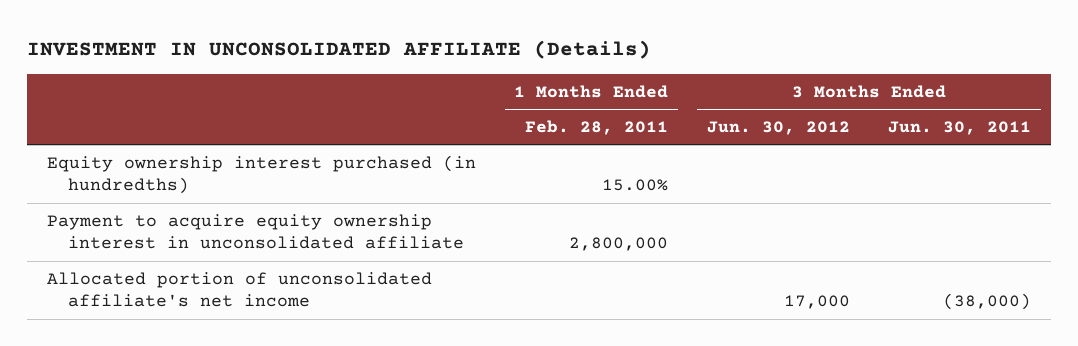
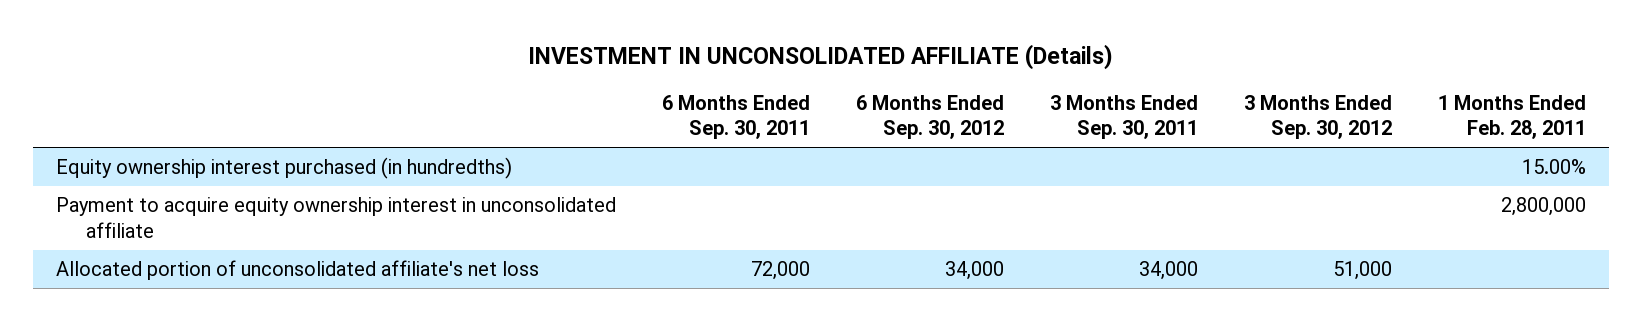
- | 1 Months Ended Feb. 28, 2011 | 3 Months Ended Jun. 30, 2012 | 3 Months Ended Jun. 30, 2011
+ | 6 Months Ended Sep. 30, 2011 | 6 Months Ended Sep. 30, 2012 | 3 Months Ended Sep. 30, 2011 | 3 Months Ended Sep. 30, 2012 | 1 Months Ended Feb. 28, 2011
- Allocated portion of unconsolidated affiliate's net income | | 17,000 | (38,000)
+ Allocated portion of unconsolidated affiliate's net loss | 72,000 | 34,000 | 34,000 | 51,000 |

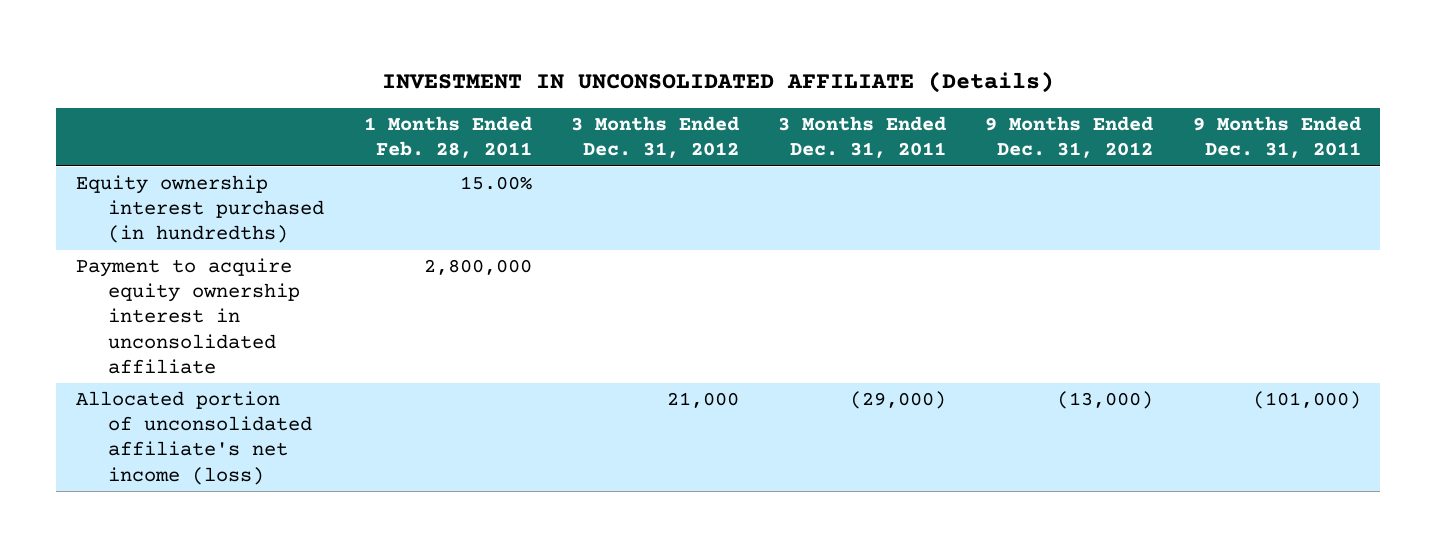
- | 6 Months Ended Sep. 30, 2011 | 6 Months Ended Sep. 30, 2012 | 3 Months Ended Sep. 30, 2011 | 3 Months Ended Sep. 30, 2012 | 1 Months Ended Feb. 28, 2011
+ | 1 Months Ended Feb. 28, 2011 | 3 Months Ended Dec. 31, 2012 | 3 Months Ended Dec. 31, 2011 | 9 Months Ended Dec. 31, 2012 | 9 Months Ended Dec. 31, 2011
- Allocated portion of unconsolidated affiliate's net loss | 72,000 | 34,000 | 34,000 | 51,000 |
+ Allocated portion of unconsolidated affiliate's net income (loss) | | 21,000 | (29,000) | (13,000) | (101,000)

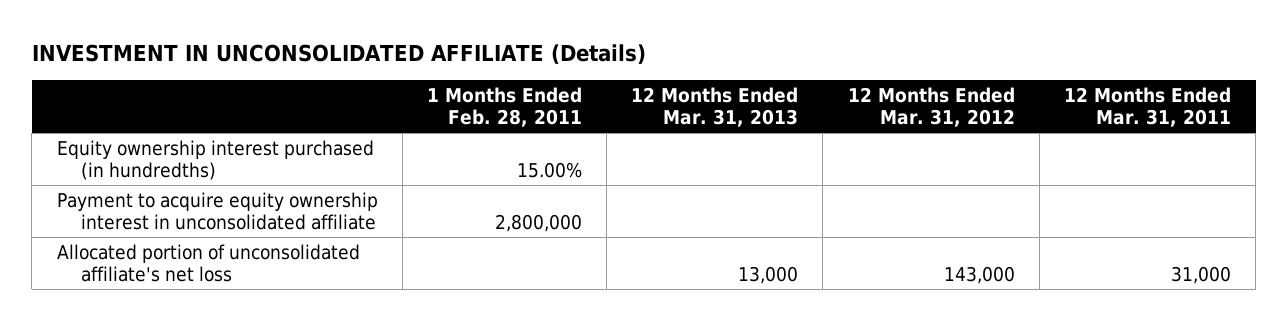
- | 1 Months Ended Feb. 28, 2011 | 3 Months Ended Dec. 31, 2012 | 3 Months Ended Dec. 31, 2011 | 9 Months Ended Dec. 31, 2012 | 9 Months Ended Dec. 31, 2011
+ | 1 Months Ended Feb. 28, 2011 | 12 Months Ended Mar. 31, 2013 | 12 Months Ended Mar. 31, 2012 | 12 Months Ended Mar. 31, 2011
- Allocated portion of unconsolidated affiliate's net income (loss) | | 21,000 | (29,000) | (13,000) | (101,000)
+ Allocated portion of unconsolidated affiliate's net loss | | 13,000 | 143,000 | 31,000

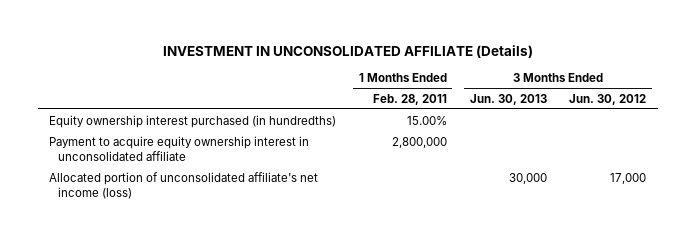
- | 1 Months Ended Feb. 28, 2011 | 12 Months Ended Mar. 31, 2013 | 12 Months Ended Mar. 31, 2012 | 12 Months Ended Mar. 31, 2011
+ | 1 Months Ended Feb. 28, 2011 | 3 Months Ended Jun. 30, 2013 | 3 Months Ended Jun. 30, 2012
- Allocated portion of unconsolidated affiliate's net loss | | 13,000 | 143,000 | 31,000
+ Allocated portion of unconsolidated affiliate's net income (loss) | | 30,000 | 17,000

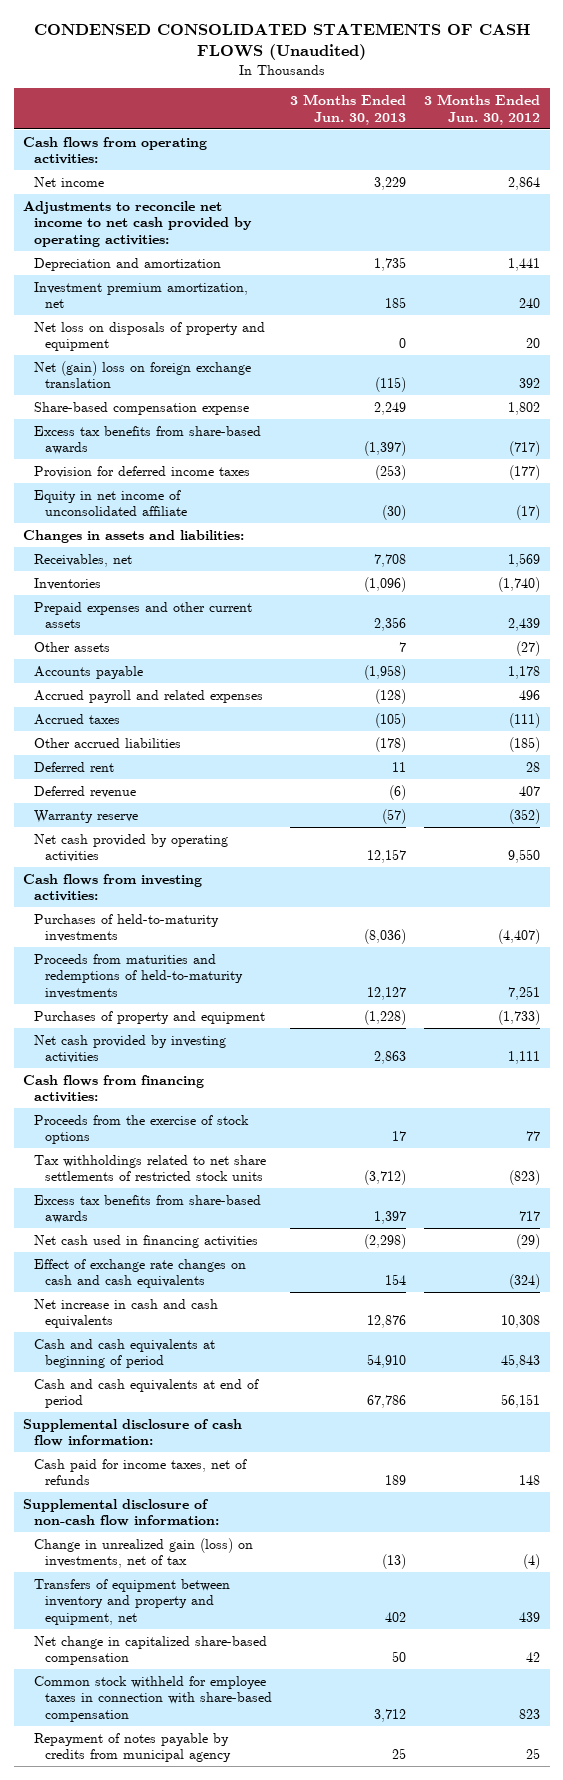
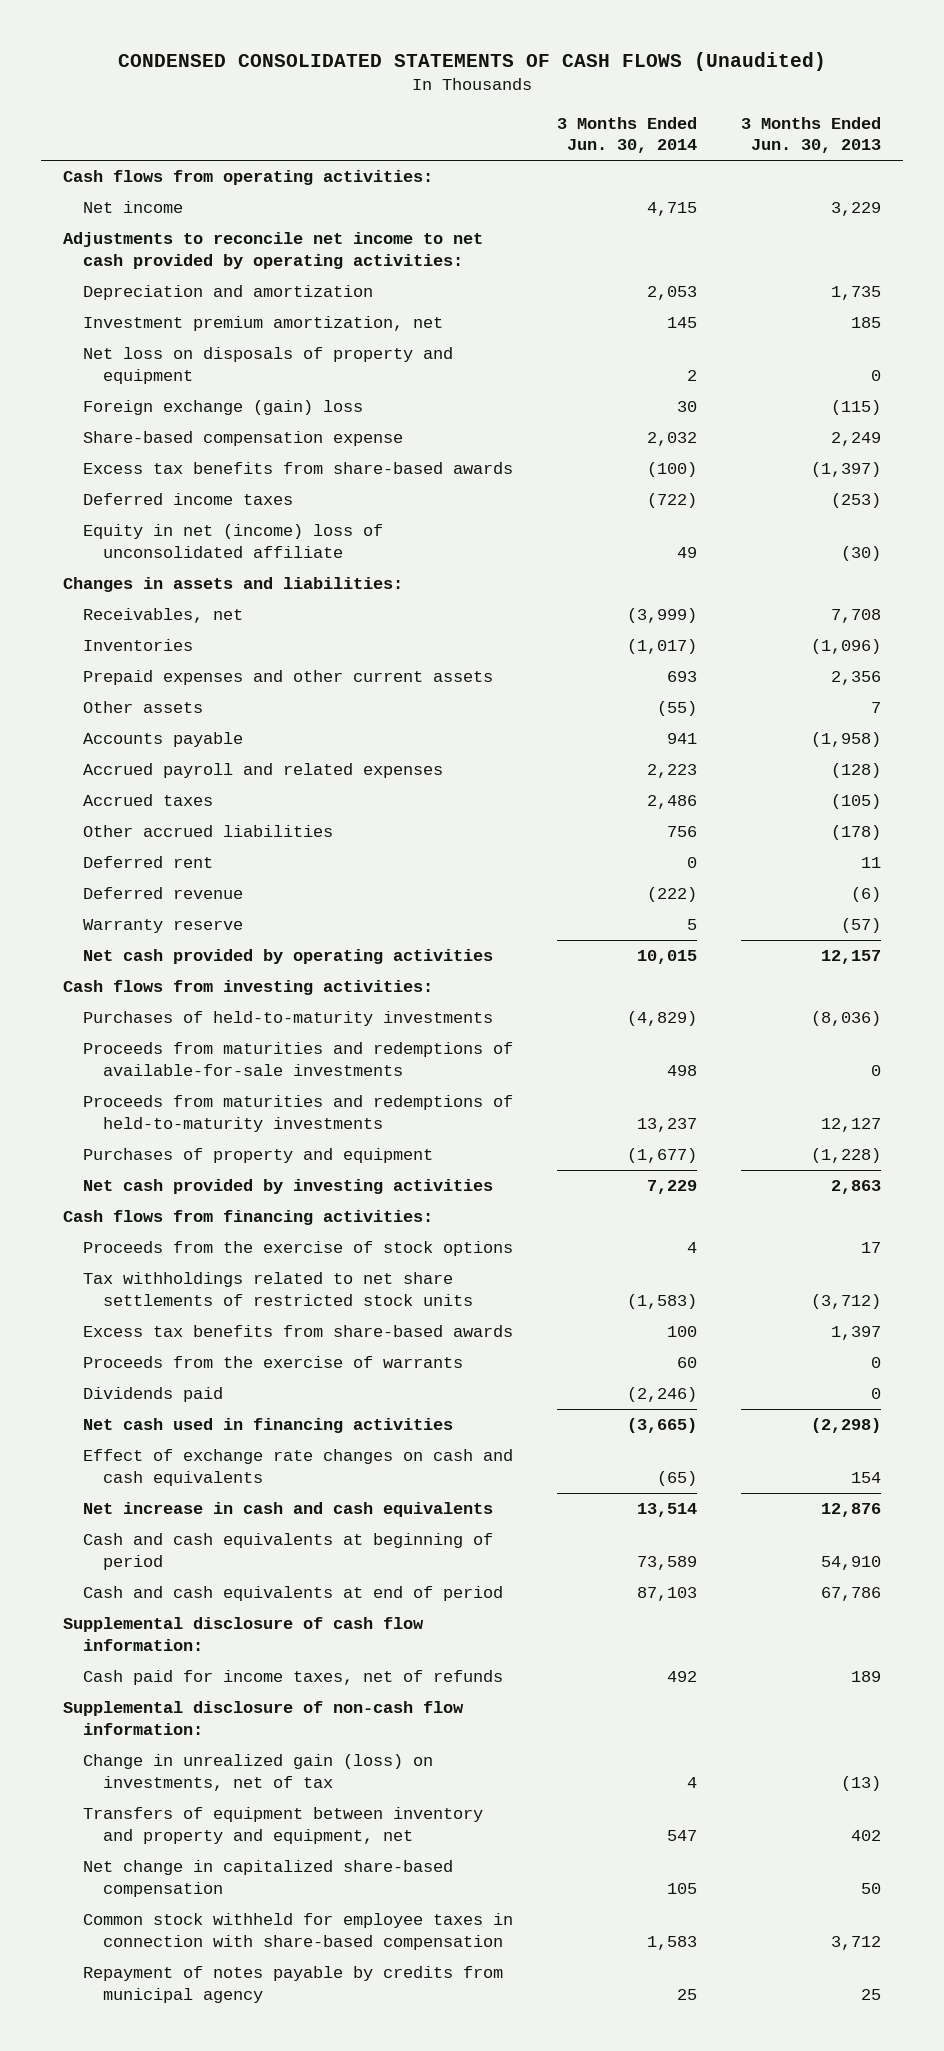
- | 3 Months Ended Jun. 30, 2013 | 3 Months Ended Jun. 30, 2012
+ | 3 Months Ended Jun. 30, 2014 | 3 Months Ended Jun. 30, 2013
- Net (gain) loss on foreign exchange translation | (115) | 392
+ Foreign exchange (gain) loss | 30 | (115)
- Provision for deferred income taxes | (253) | (177)
- Equity in net income of unconsolidated affiliate | (30) | (17)
+ Deferred income taxes | (722) | (253)
+ Equity in net (income) loss of unconsolidated affiliate | 49 | (30)
+ Proceeds from maturities and redemptions of available-for-sale investments | 498 | 0
+ Proceeds from the exercise of warrants | 60 | 0
+ Dividends paid | (2,246) | 0

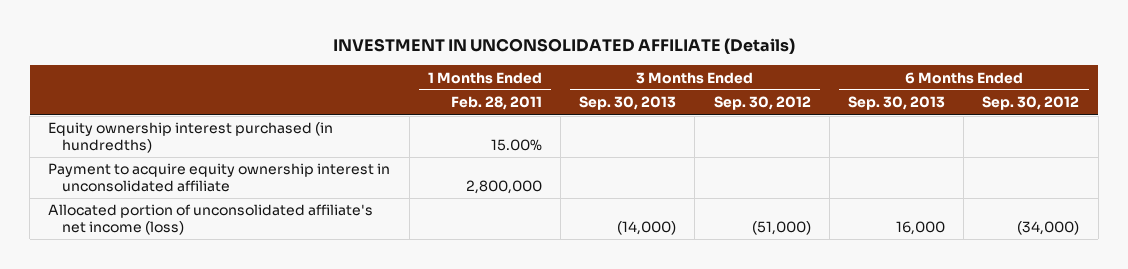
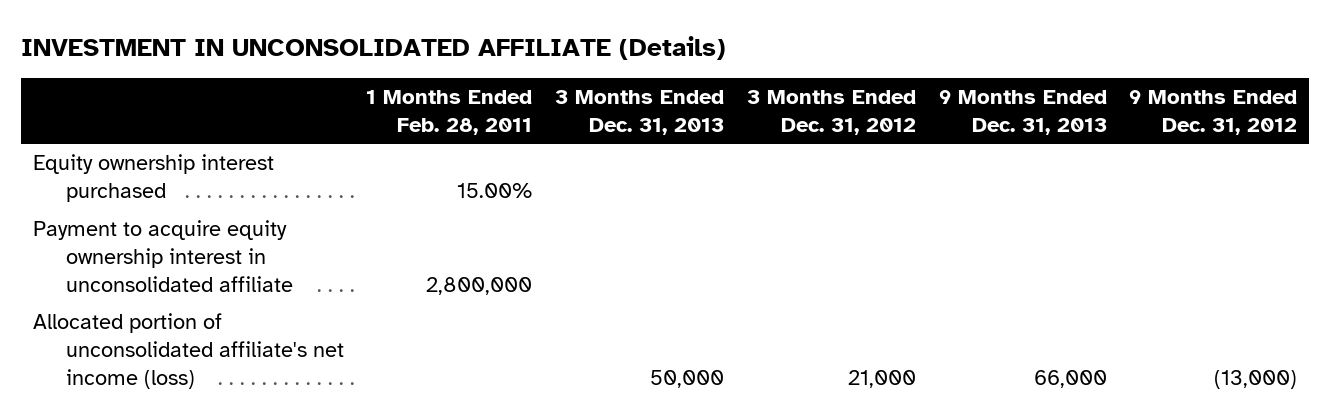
- | 1 Months Ended Feb. 28, 2011 | 3 Months Ended Sep. 30, 2013 | 3 Months Ended Sep. 30, 2012 | 6 Months Ended Sep. 30, 2013 | 6 Months Ended Sep. 30, 2012
+ | 1 Months Ended Feb. 28, 2011 | 3 Months Ended Dec. 31, 2013 | 3 Months Ended Dec. 31, 2012 | 9 Months Ended Dec. 31, 2013 | 9 Months Ended Dec. 31, 2012
- Equity ownership interest purchased (in hundredths) | 15.00% | | | |
+ Equity ownership interest purchased | 15.00% | | | |

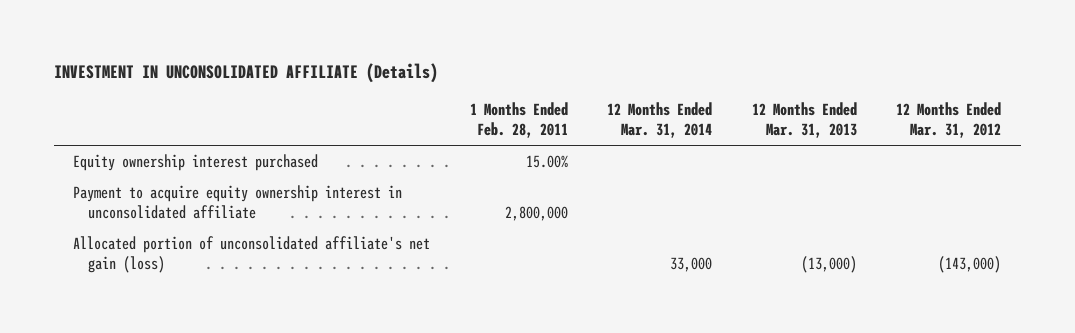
- | 1 Months Ended Feb. 28, 2011 | 3 Months Ended Dec. 31, 2013 | 3 Months Ended Dec. 31, 2012 | 9 Months Ended Dec. 31, 2013 | 9 Months Ended Dec. 31, 2012
+ | 1 Months Ended Feb. 28, 2011 | 12 Months Ended Mar. 31, 2014 | 12 Months Ended Mar. 31, 2013 | 12 Months Ended Mar. 31, 2012
- Allocated portion of unconsolidated affiliate's net income (loss) | | 50,000 | 21,000 | 66,000 | (13,000)
+ Allocated portion of unconsolidated affiliate's net gain (loss) | | 33,000 | (13,000) | (143,000)

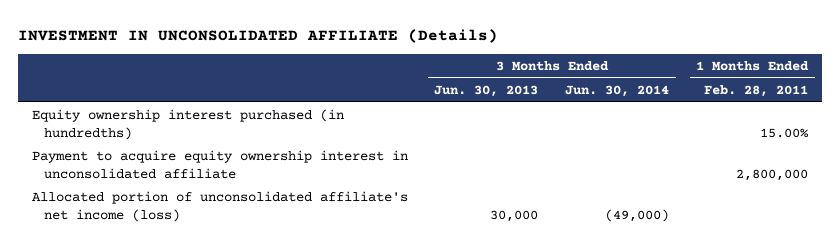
- | 1 Months Ended Feb. 28, 2011 | 12 Months Ended Mar. 31, 2014 | 12 Months Ended Mar. 31, 2013 | 12 Months Ended Mar. 31, 2012
+ | 3 Months Ended Jun. 30, 2013 | 3 Months Ended Jun. 30, 2014 | 1 Months Ended Feb. 28, 2011
- Equity ownership interest purchased | 15.00% | | |
+ Equity ownership interest purchased (in hundredths) | | | 15.00%
- Allocated portion of unconsolidated affiliate's net gain (loss) | | 33,000 | (13,000) | (143,000)
+ Allocated portion of unconsolidated affiliate's net income (loss) | 30,000 | (49,000) |

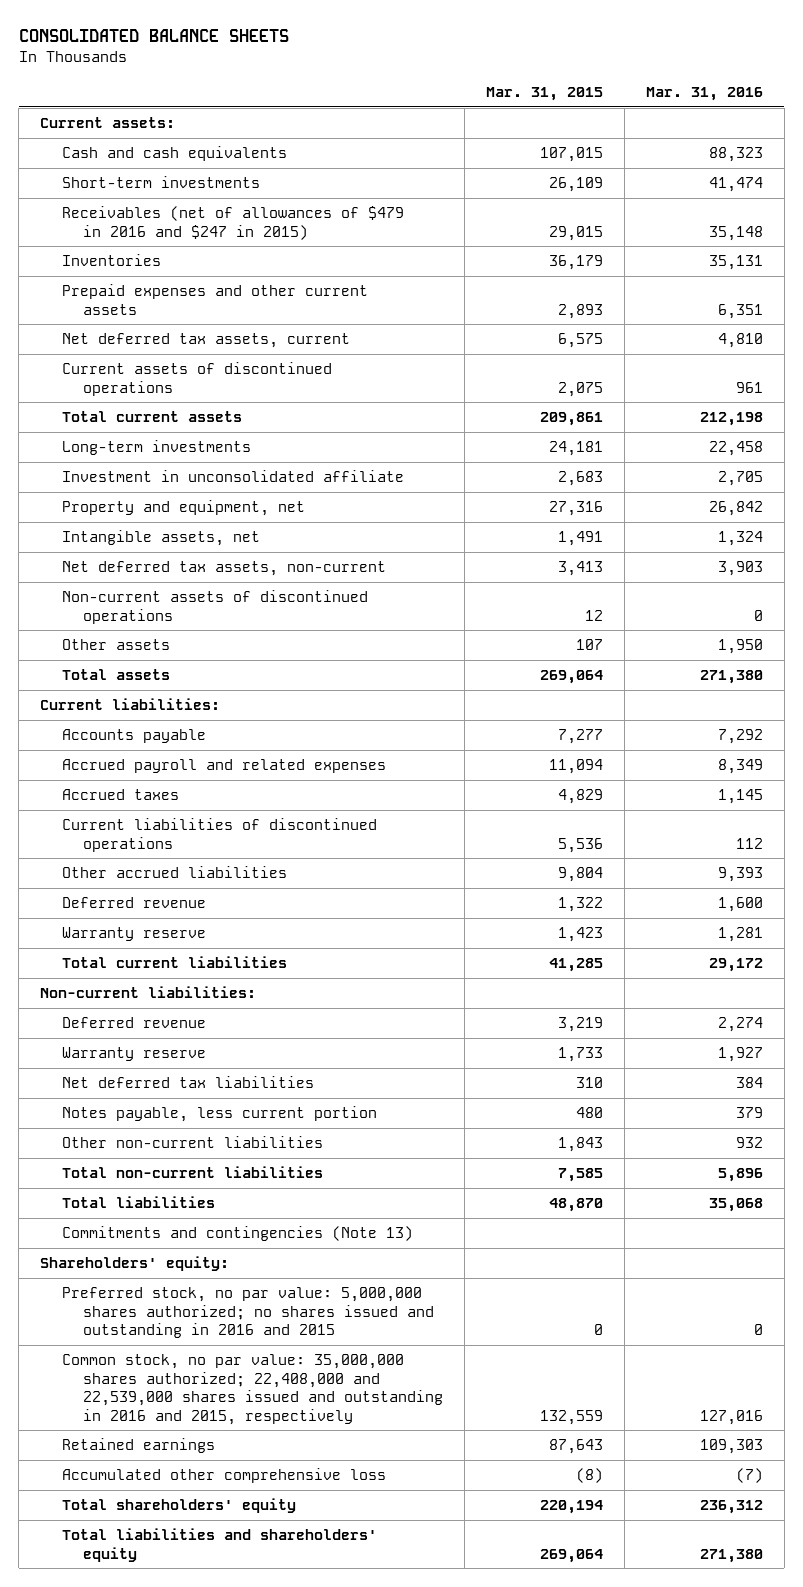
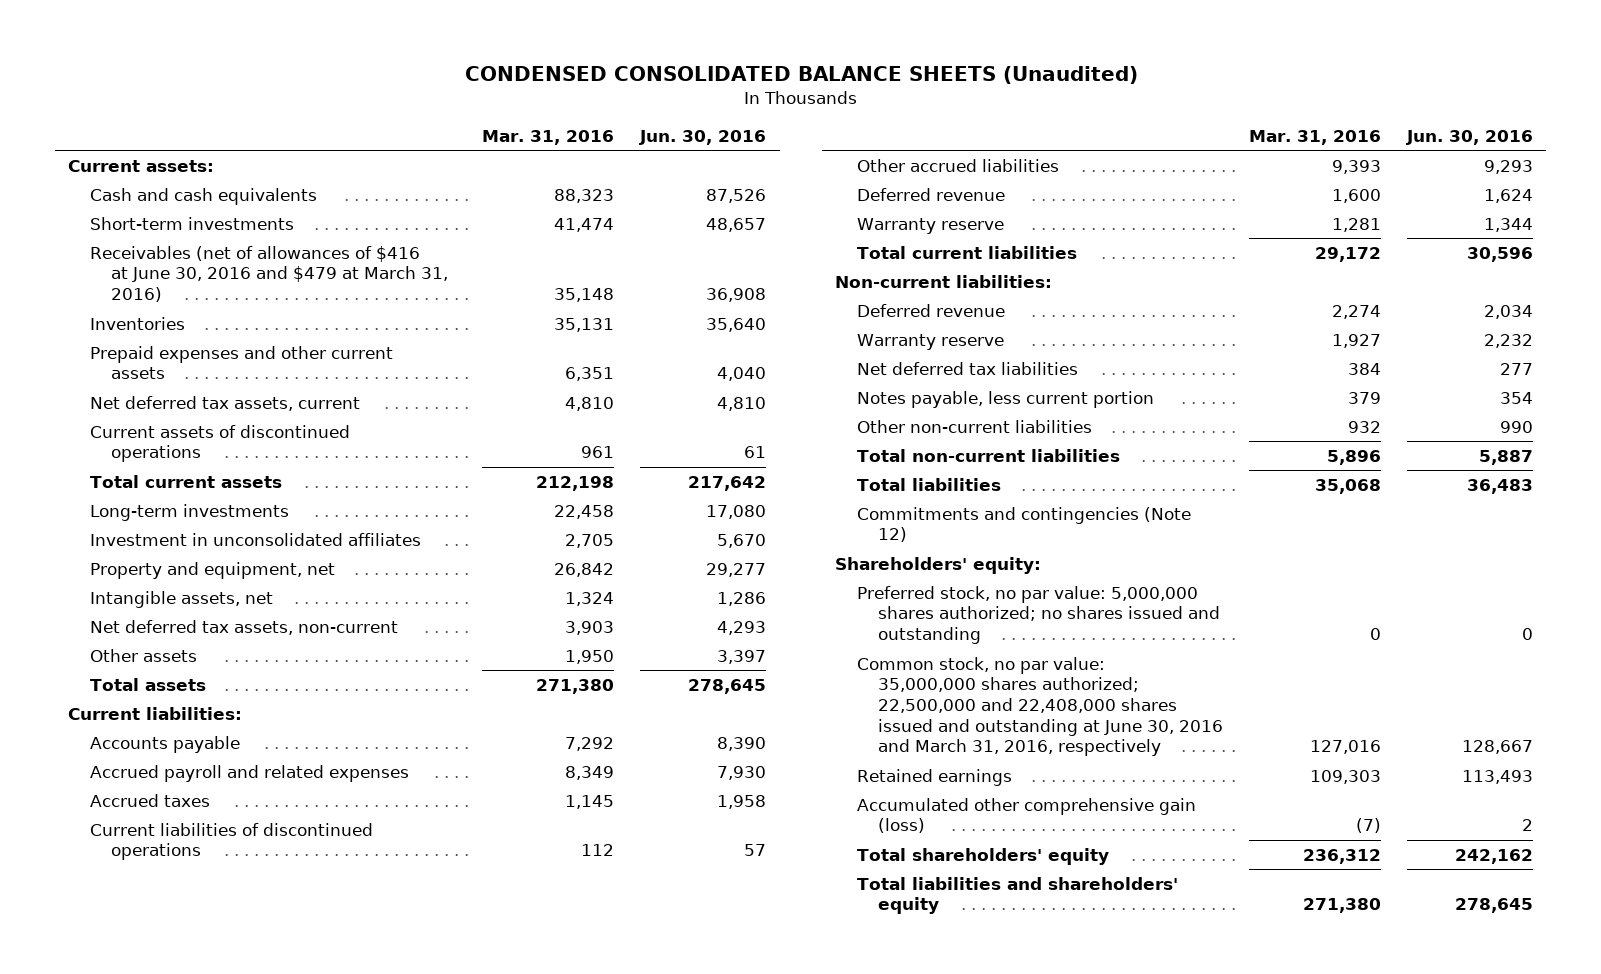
- CONSOLIDATED BALANCE SHEETS
+ CONDENSED CONSOLIDATED BALANCE SHEETS (Unaudited)
- | Mar. 31, 2015 | Mar. 31, 2016
+ | Mar. 31, 2016 | Jun. 30, 2016
- Receivables (net of allowances of $479 in 2016 and $247 in 2015) | 29,015 | 35,148
+ Receivables (net of allowances of $416 at June 30, 2016 and $479 at March 31, 2016) | 35,148 | 36,908
- Investment in unconsolidated affiliate | 2,683 | 2,705
+ Investment in unconsolidated affiliates | 2,705 | 5,670
- Non-current assets of discontinued operations | 12 | 0
- Commitments and contingencies (Note 13)
+ Commitments and contingencies (Note 12)
- Preferred stock, no par value: 5,000,000 shares authorized; no shares issued and outstanding in 2016 and 2015 | 0 | 0
- Common stock, no par value: 35,000,000 shares authorized; 22,408,000 and 22,539,000 shares issued and outstanding in 2016 and 2015, respectively | 132,559 | 127,016
+ Preferred stock, no par value: 5,000,000 shares authorized; no shares issued and outstanding | 0 | 0
+ Common stock, no par value: 35,000,000 shares authorized; 22,500,000 and 22,408,000 shares issued and outstanding at June 30, 2016 and March 31, 2016, respectively | 127,016 | 128,667
- Accumulated other comprehensive loss | (8) | (7)
+ Accumulated other comprehensive gain (loss) | (7) | 2

